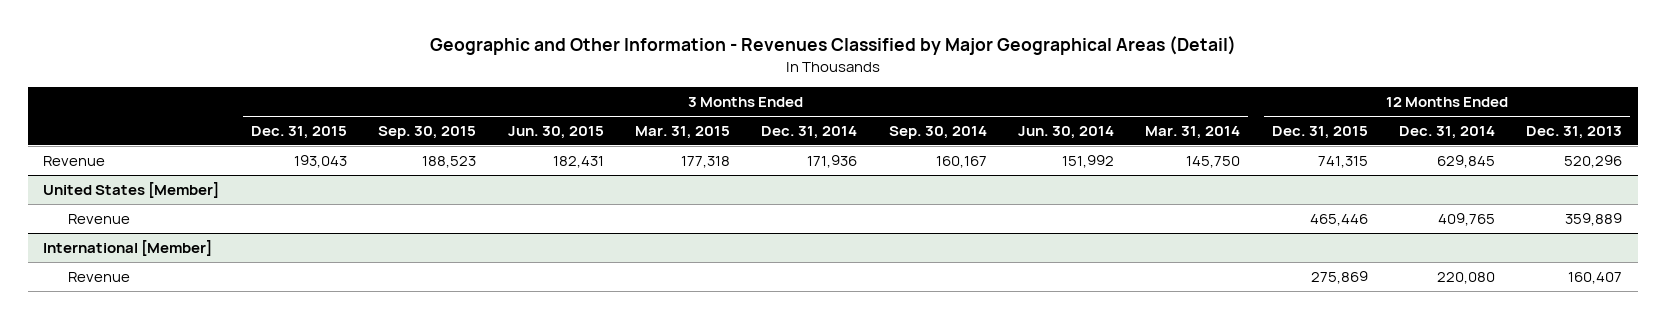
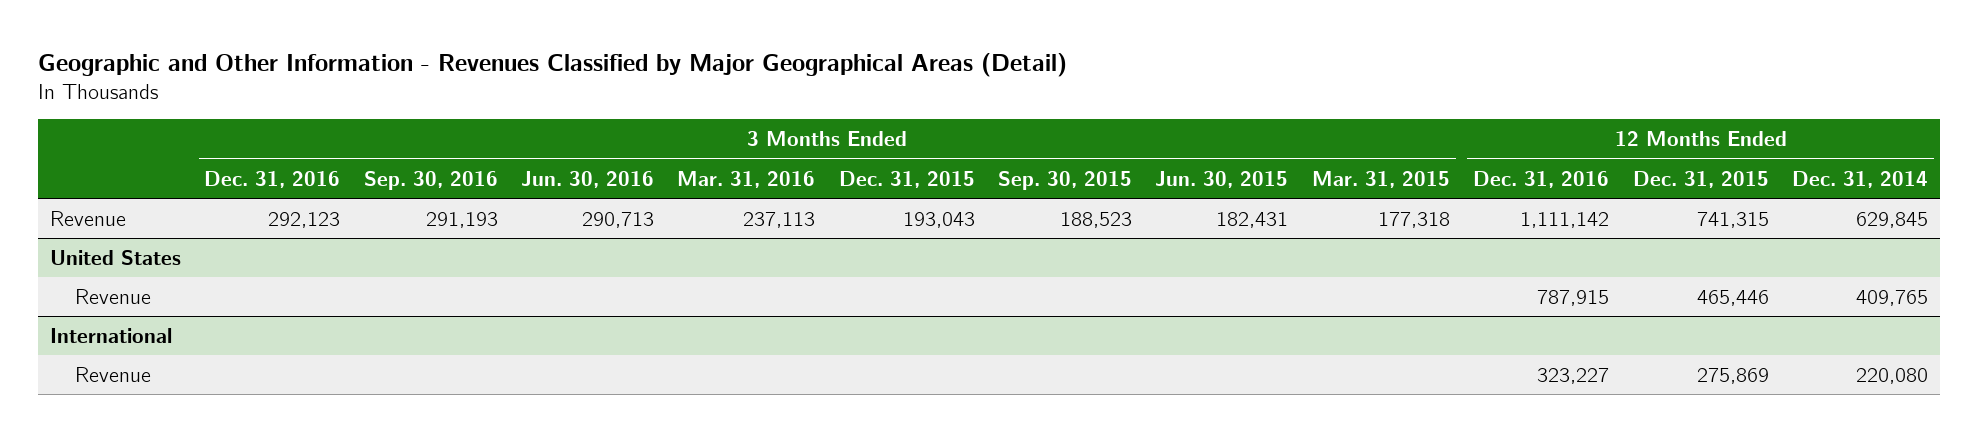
- | 3 Months Ended Dec. 31, 2015 | 3 Months Ended Sep. 30, 2015 | 3 Months Ended Jun. 30, 2015 | 3 Months Ended Mar. 31, 2015 | 3 Months Ended Dec. 31, 2014 | 3 Months Ended Sep. 30, 2014 | 3 Months Ended Jun. 30, 2014 | 3 Months Ended Mar. 31, 2014 | 12 Months Ended Dec. 31, 2015 | 12 Months Ended Dec. 31, 2014 | 12 Months Ended Dec. 31, 2013
+ | 3 Months Ended Dec. 31, 2016 | 3 Months Ended Sep. 30, 2016 | 3 Months Ended Jun. 30, 2016 | 3 Months Ended Mar. 31, 2016 | 3 Months Ended Dec. 31, 2015 | 3 Months Ended Sep. 30, 2015 | 3 Months Ended Jun. 30, 2015 | 3 Months Ended Mar. 31, 2015 | 12 Months Ended Dec. 31, 2016 | 12 Months Ended Dec. 31, 2015 | 12 Months Ended Dec. 31, 2014
- United States [Member]
+ United States
- International [Member]
+ International

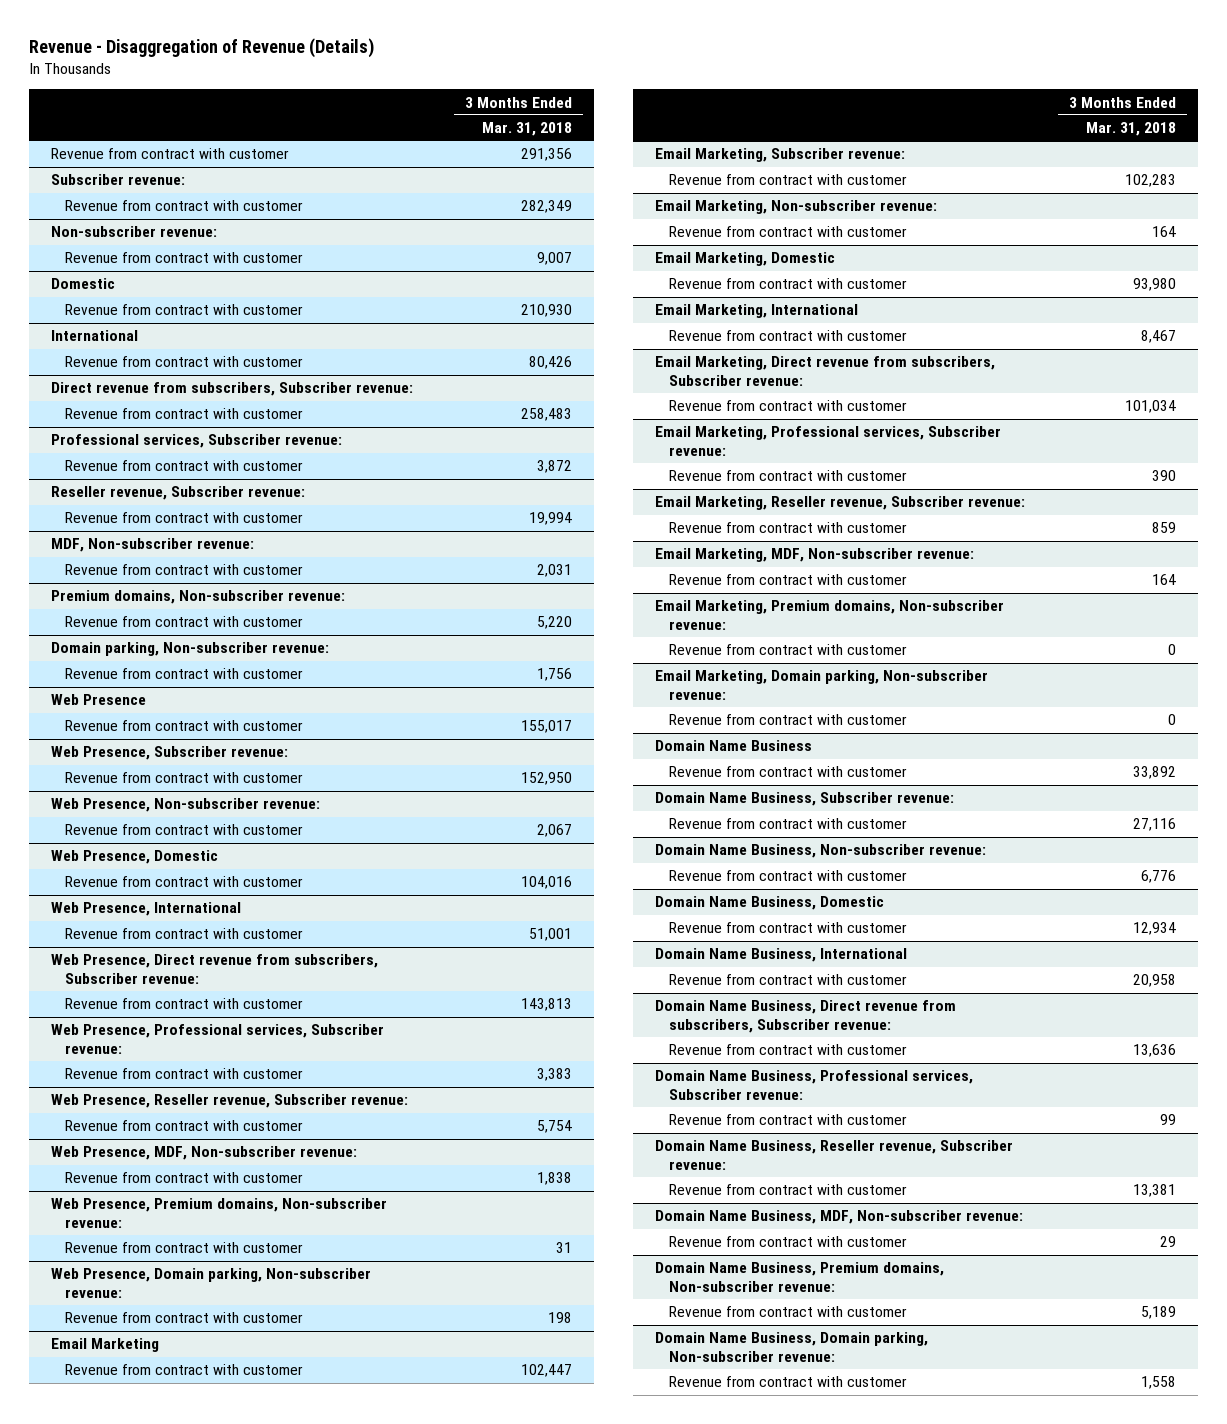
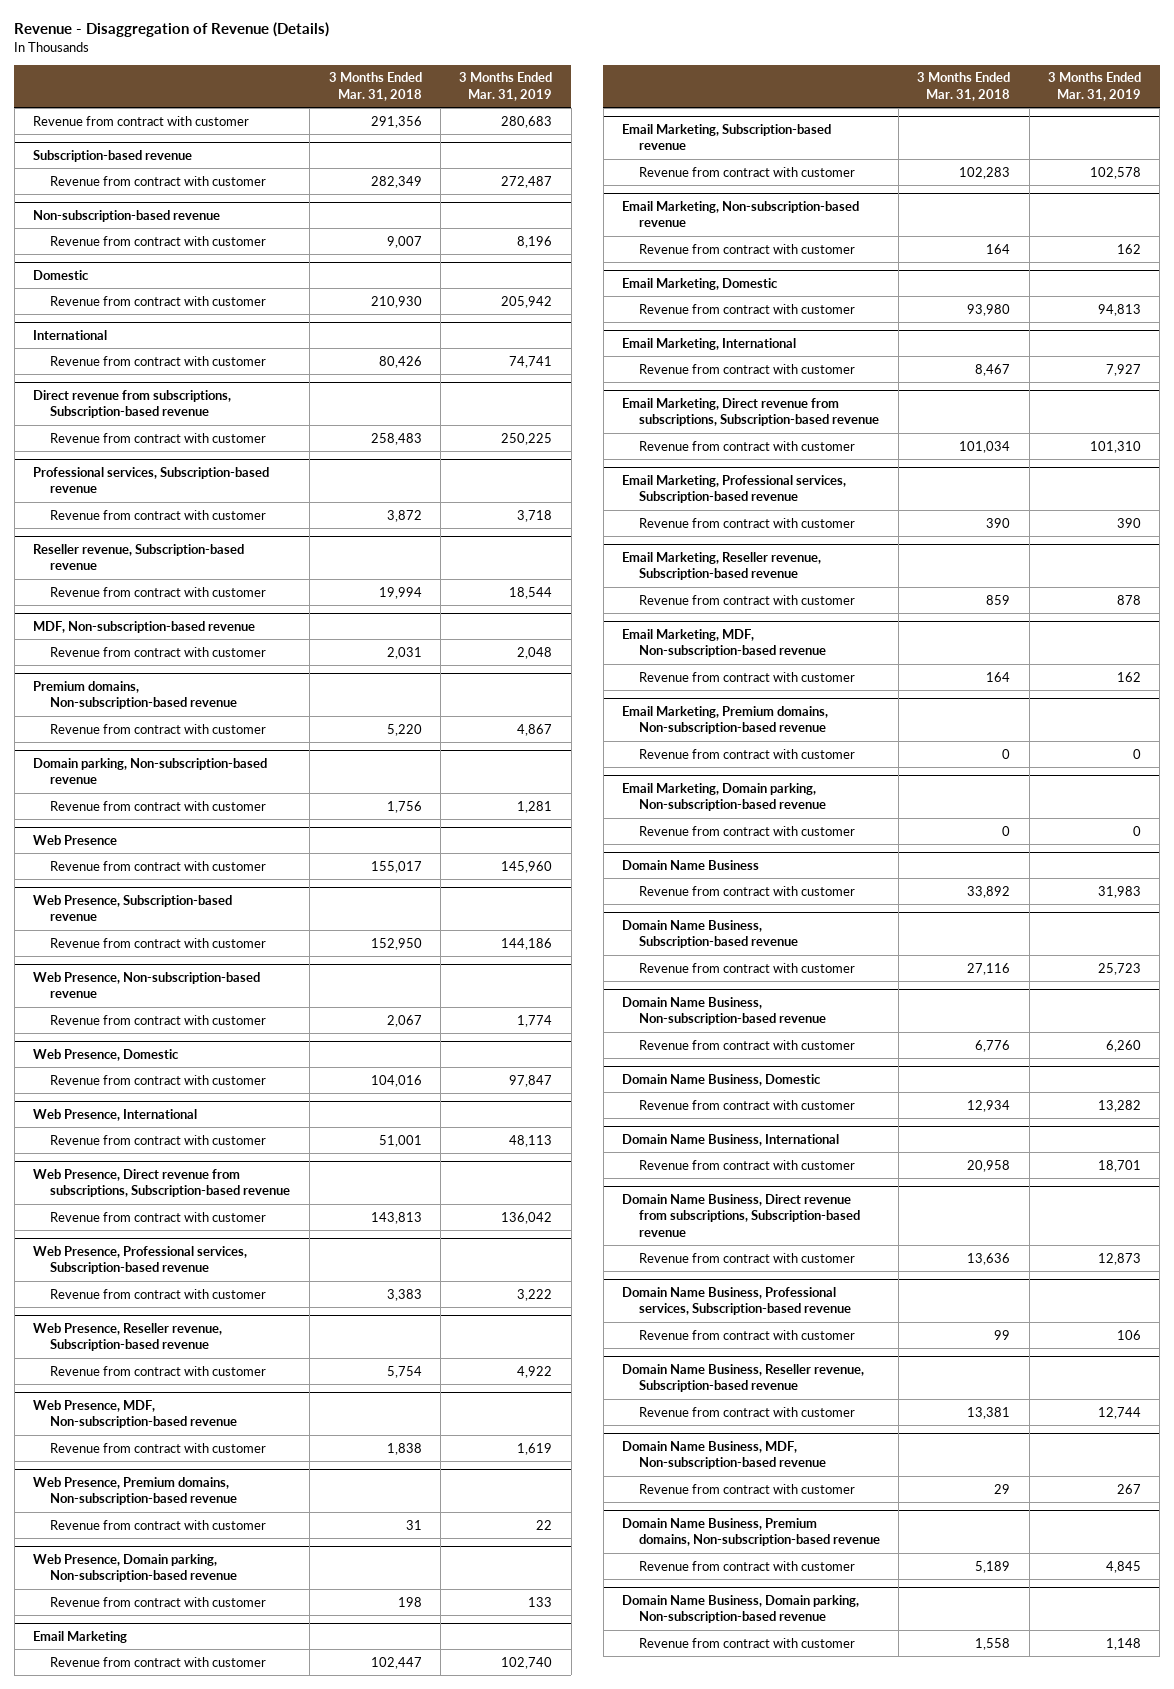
- | 3 Months Ended Mar. 31, 2018
+ | 3 Months Ended Mar. 31, 2018 | 3 Months Ended Mar. 31, 2019
- Subscriber revenue:
+ Subscription-based revenue
- Non-subscriber revenue:
+ Non-subscription-based revenue
- Direct revenue from subscribers, Subscriber revenue:
+ Direct revenue from subscriptions, Subscription-based revenue
- Professional services, Subscriber revenue:
+ Professional services, Subscription-based revenue
- Reseller revenue, Subscriber revenue:
+ Reseller revenue, Subscription-based revenue
- MDF, Non-subscriber revenue:
+ MDF, Non-subscription-based revenue
- Premium domains, Non-subscriber revenue:
+ Premium domains, Non-subscription-based revenue
- Domain parking, Non-subscriber revenue:
+ Domain parking, Non-subscription-based revenue
- Web Presence, Subscriber revenue:
+ Web Presence, Subscription-based revenue
- Web Presence, Non-subscriber revenue:
+ Web Presence, Non-subscription-based revenue
- Web Presence, Direct revenue from subscribers, Subscriber revenue:
+ Web Presence, Direct revenue from subscriptions, Subscription-based revenue
- Web Presence, Professional services, Subscriber revenue:
+ Web Presence, Professional services, Subscription-based revenue
- Web Presence, Reseller revenue, Subscriber revenue:
+ Web Presence, Reseller revenue, Subscription-based revenue
- Web Presence, MDF, Non-subscriber revenue:
+ Web Presence, MDF, Non-subscription-based revenue
- Web Presence, Premium domains, Non-subscriber revenue:
+ Web Presence, Premium domains, Non-subscription-based revenue
- Web Presence, Domain parking, Non-subscriber revenue:
+ Web Presence, Domain parking, Non-subscription-based revenue
- Email Marketing, Subscriber revenue:
+ Email Marketing, Subscription-based revenue
- Email Marketing, Non-subscriber revenue:
+ Email Marketing, Non-subscription-based revenue
- Email Marketing, Direct revenue from subscribers, Subscriber revenue:
+ Email Marketing, Direct revenue from subscriptions, Subscription-based revenue
- Email Marketing, Professional services, Subscriber revenue:
+ Email Marketing, Professional services, Subscription-based revenue
- Email Marketing, Reseller revenue, Subscriber revenue:
+ Email Marketing, Reseller revenue, Subscription-based revenue
- Email Marketing, MDF, Non-subscriber revenue:
+ Email Marketing, MDF, Non-subscription-based revenue
- Email Marketing, Premium domains, Non-subscriber revenue:
+ Email Marketing, Premium domains, Non-subscription-based revenue
- Email Marketing, Domain parking, Non-subscriber revenue:
+ Email Marketing, Domain parking, Non-subscription-based revenue
- Domain Name Business, Subscriber revenue:
+ Domain Name Business, Subscription-based revenue
- Domain Name Business, Non-subscriber revenue:
+ Domain Name Business, Non-subscription-based revenue
- Domain Name Business, Direct revenue from subscribers, Subscriber revenue:
+ Domain Name Business, Direct revenue from subscriptions, Subscription-based revenue
- Domain Name Business, Professional services, Subscriber revenue:
+ Domain Name Business, Professional services, Subscription-based revenue
- Domain Name Business, Reseller revenue, Subscriber revenue:
+ Domain Name Business, Reseller revenue, Subscription-based revenue
- Domain Name Business, MDF, Non-subscriber revenue:
+ Domain Name Business, MDF, Non-subscription-based revenue
- Domain Name Business, Premium domains, Non-subscriber revenue:
+ Domain Name Business, Premium domains, Non-subscription-based revenue
- Domain Name Business, Domain parking, Non-subscriber revenue:
+ Domain Name Business, Domain parking, Non-subscription-based revenue

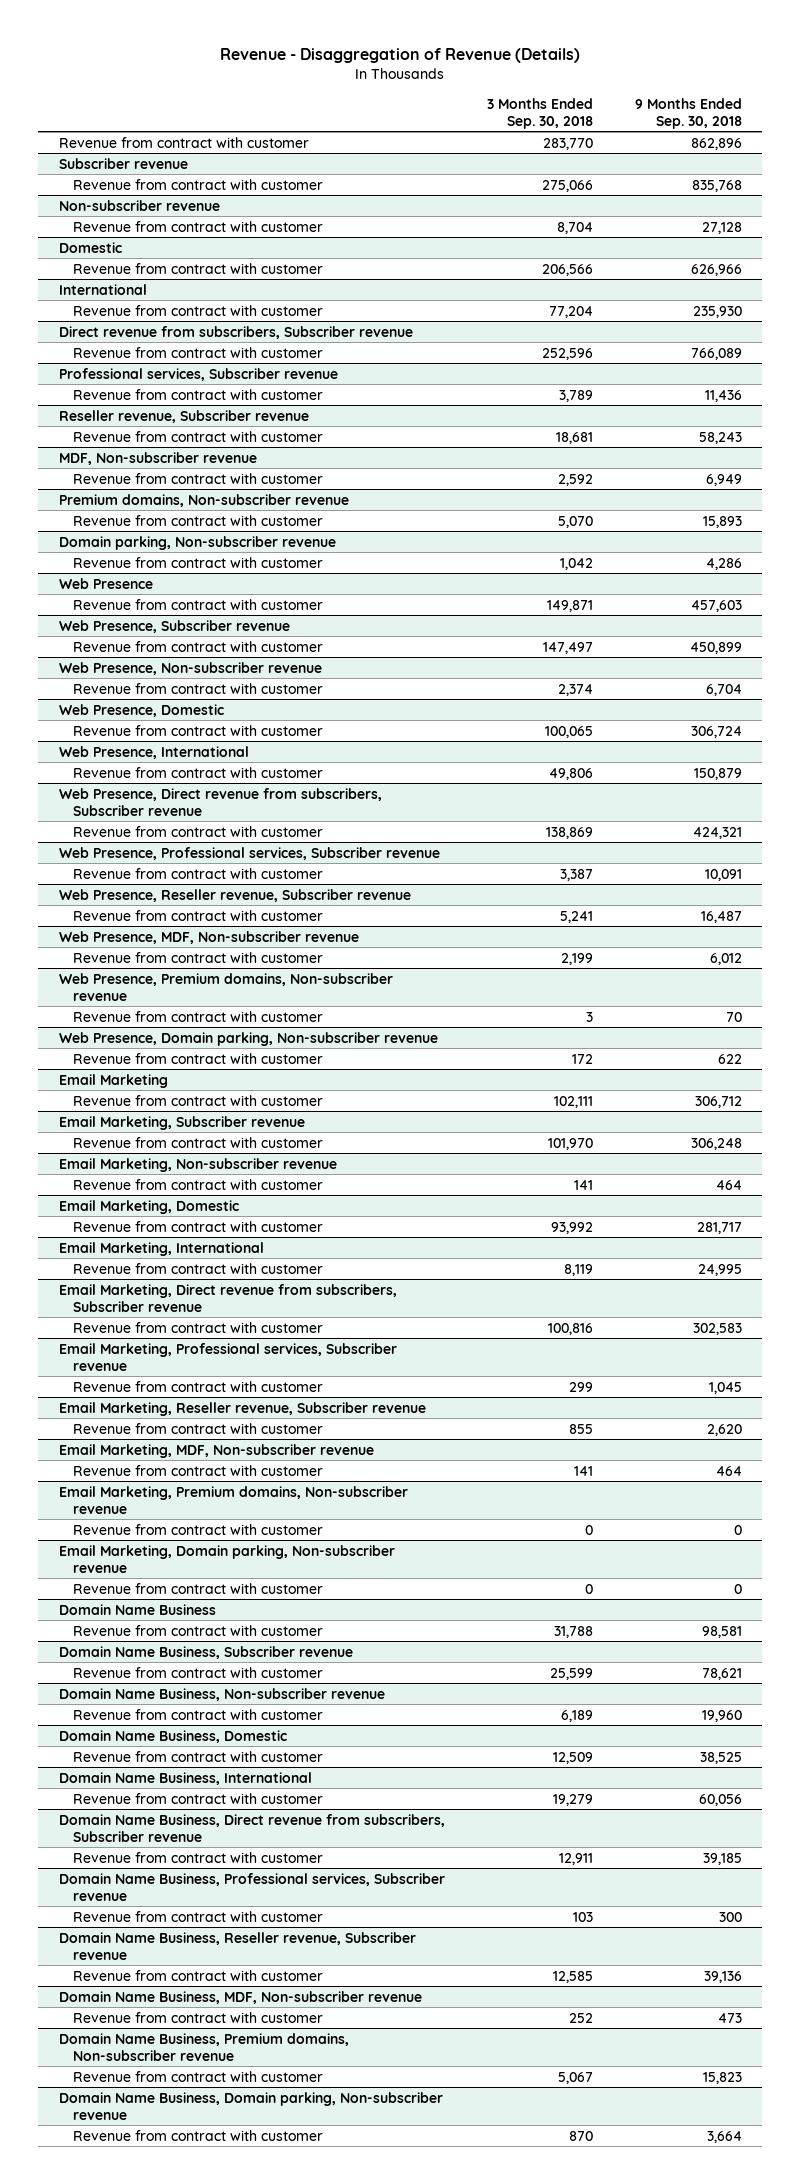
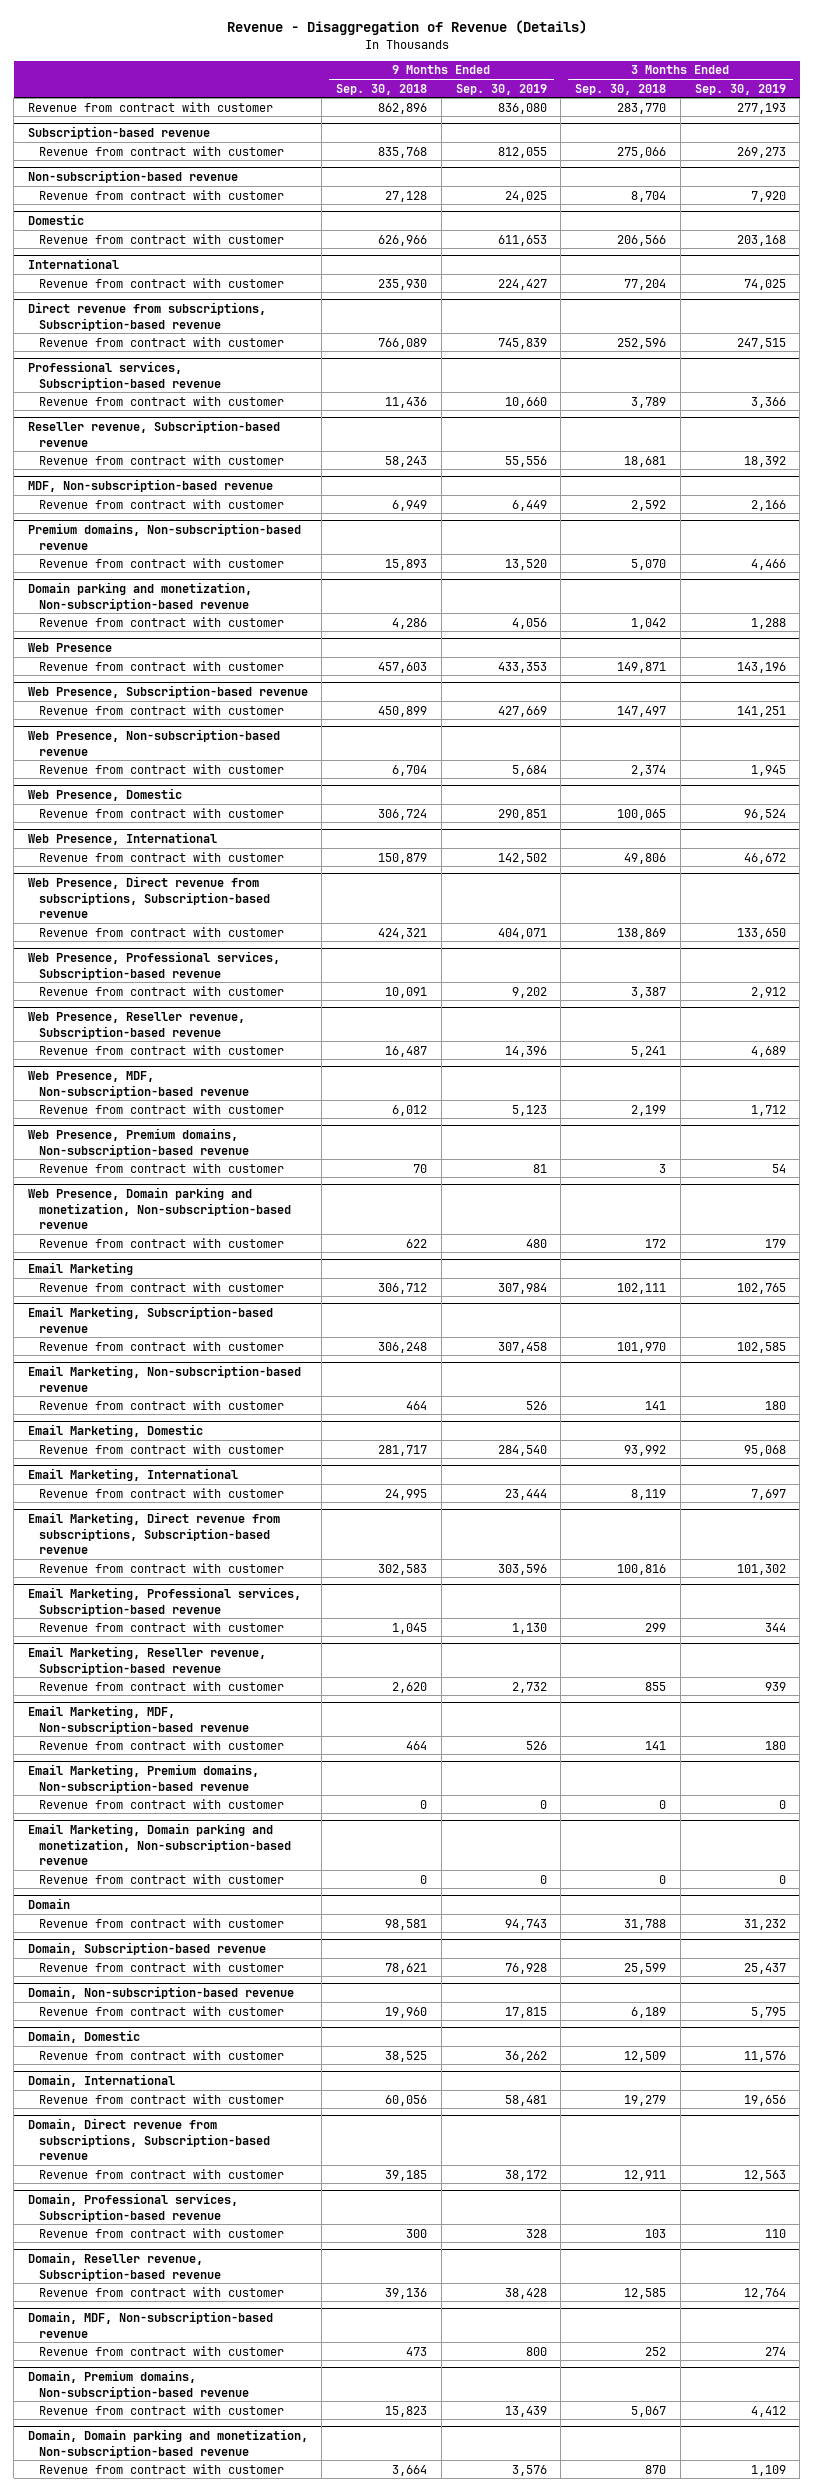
- | 3 Months Ended Sep. 30, 2018 | 9 Months Ended Sep. 30, 2018
+ | 9 Months Ended Sep. 30, 2018 | 9 Months Ended Sep. 30, 2019 | 3 Months Ended Sep. 30, 2018 | 3 Months Ended Sep. 30, 2019
- Subscriber revenue
+ Subscription-based revenue
- Non-subscriber revenue
+ Non-subscription-based revenue
- Direct revenue from subscribers, Subscriber revenue
+ Direct revenue from subscriptions, Subscription-based revenue
- Professional services, Subscriber revenue
+ Professional services, Subscription-based revenue
- Reseller revenue, Subscriber revenue
+ Reseller revenue, Subscription-based revenue
- MDF, Non-subscriber revenue
+ MDF, Non-subscription-based revenue
- Premium domains, Non-subscriber revenue
+ Premium domains, Non-subscription-based revenue
- Domain parking, Non-subscriber revenue
+ Domain parking and monetization, Non-subscription-based revenue
- Web Presence, Subscriber revenue
+ Web Presence, Subscription-based revenue
- Web Presence, Non-subscriber revenue
+ Web Presence, Non-subscription-based revenue
- Web Presence, Direct revenue from subscribers, Subscriber revenue
+ Web Presence, Direct revenue from subscriptions, Subscription-based revenue
- Web Presence, Professional services, Subscriber revenue
+ Web Presence, Professional services, Subscription-based revenue
- Web Presence, Reseller revenue, Subscriber revenue
+ Web Presence, Reseller revenue, Subscription-based revenue
- Web Presence, MDF, Non-subscriber revenue
+ Web Presence, MDF, Non-subscription-based revenue
- Web Presence, Premium domains, Non-subscriber revenue
+ Web Presence, Premium domains, Non-subscription-based revenue
- Web Presence, Domain parking, Non-subscriber revenue
+ Web Presence, Domain parking and monetization, Non-subscription-based revenue
- Email Marketing, Subscriber revenue
+ Email Marketing, Subscription-based revenue
- Email Marketing, Non-subscriber revenue
+ Email Marketing, Non-subscription-based revenue
- Email Marketing, Direct revenue from subscribers, Subscriber revenue
+ Email Marketing, Direct revenue from subscriptions, Subscription-based revenue
- Email Marketing, Professional services, Subscriber revenue
+ Email Marketing, Professional services, Subscription-based revenue
- Email Marketing, Reseller revenue, Subscriber revenue
+ Email Marketing, Reseller revenue, Subscription-based revenue
- Email Marketing, MDF, Non-subscriber revenue
+ Email Marketing, MDF, Non-subscription-based revenue
- Email Marketing, Premium domains, Non-subscriber revenue
+ Email Marketing, Premium domains, Non-subscription-based revenue
- Email Marketing, Domain parking, Non-subscriber revenue
+ Email Marketing, Domain parking and monetization, Non-subscription-based revenue
- Domain Name Business
+ Domain
- Domain Name Business, Subscriber revenue
+ Domain, Subscription-based revenue
- Domain Name Business, Non-subscriber revenue
+ Domain, Non-subscription-based revenue
- Domain Name Business, Domestic
+ Domain, Domestic
- Domain Name Business, International
+ Domain, International
- Domain Name Business, Direct revenue from subscribers, Subscriber revenue
+ Domain, Direct revenue from subscriptions, Subscription-based revenue
- Domain Name Business, Professional services, Subscriber revenue
+ Domain, Professional services, Subscription-based revenue
- Domain Name Business, Reseller revenue, Subscriber revenue
+ Domain, Reseller revenue, Subscription-based revenue
- Domain Name Business, MDF, Non-subscriber revenue
+ Domain, MDF, Non-subscription-based revenue
- Domain Name Business, Premium domains, Non-subscriber revenue
+ Domain, Premium domains, Non-subscription-based revenue
- Domain Name Business, Domain parking, Non-subscriber revenue
+ Domain, Domain parking and monetization, Non-subscription-based revenue

